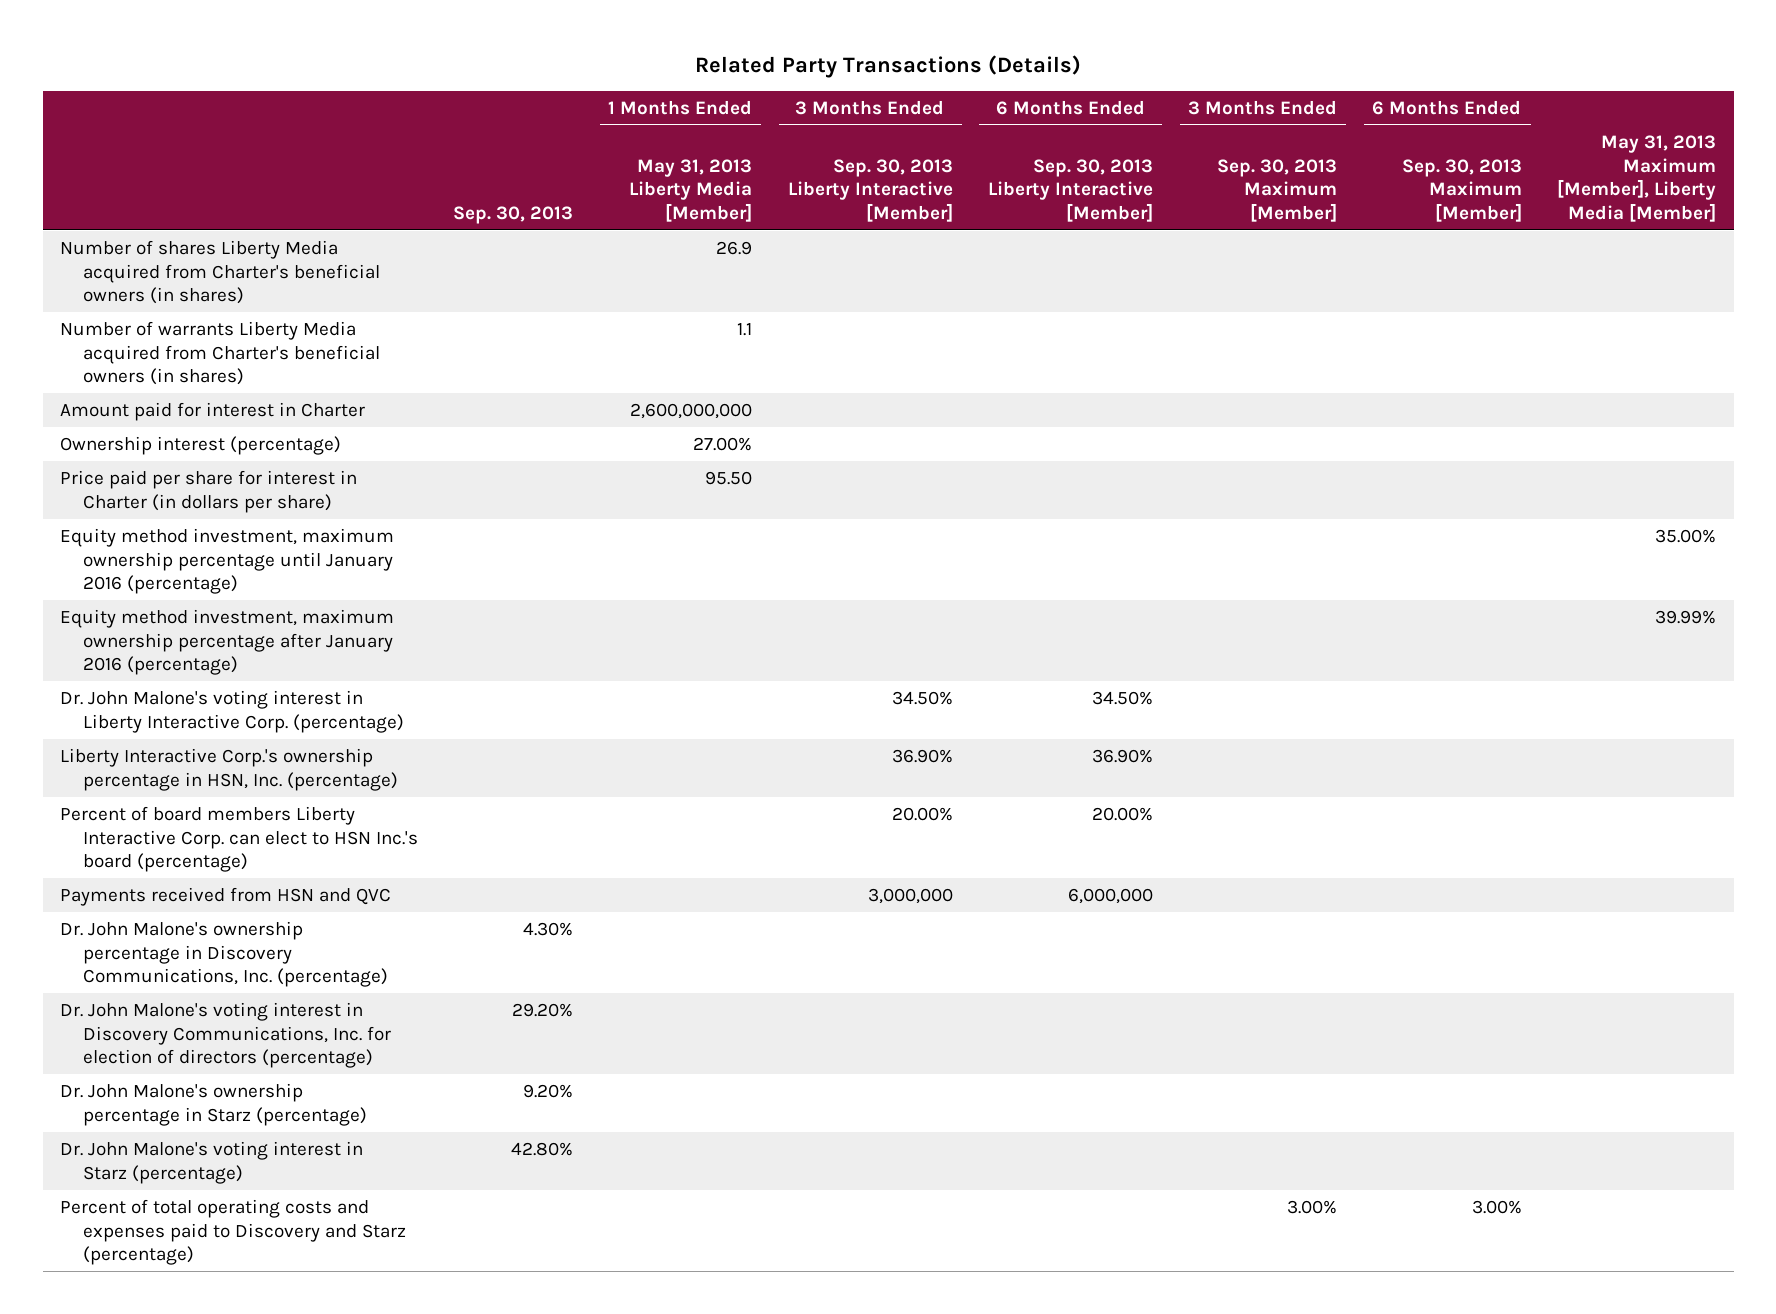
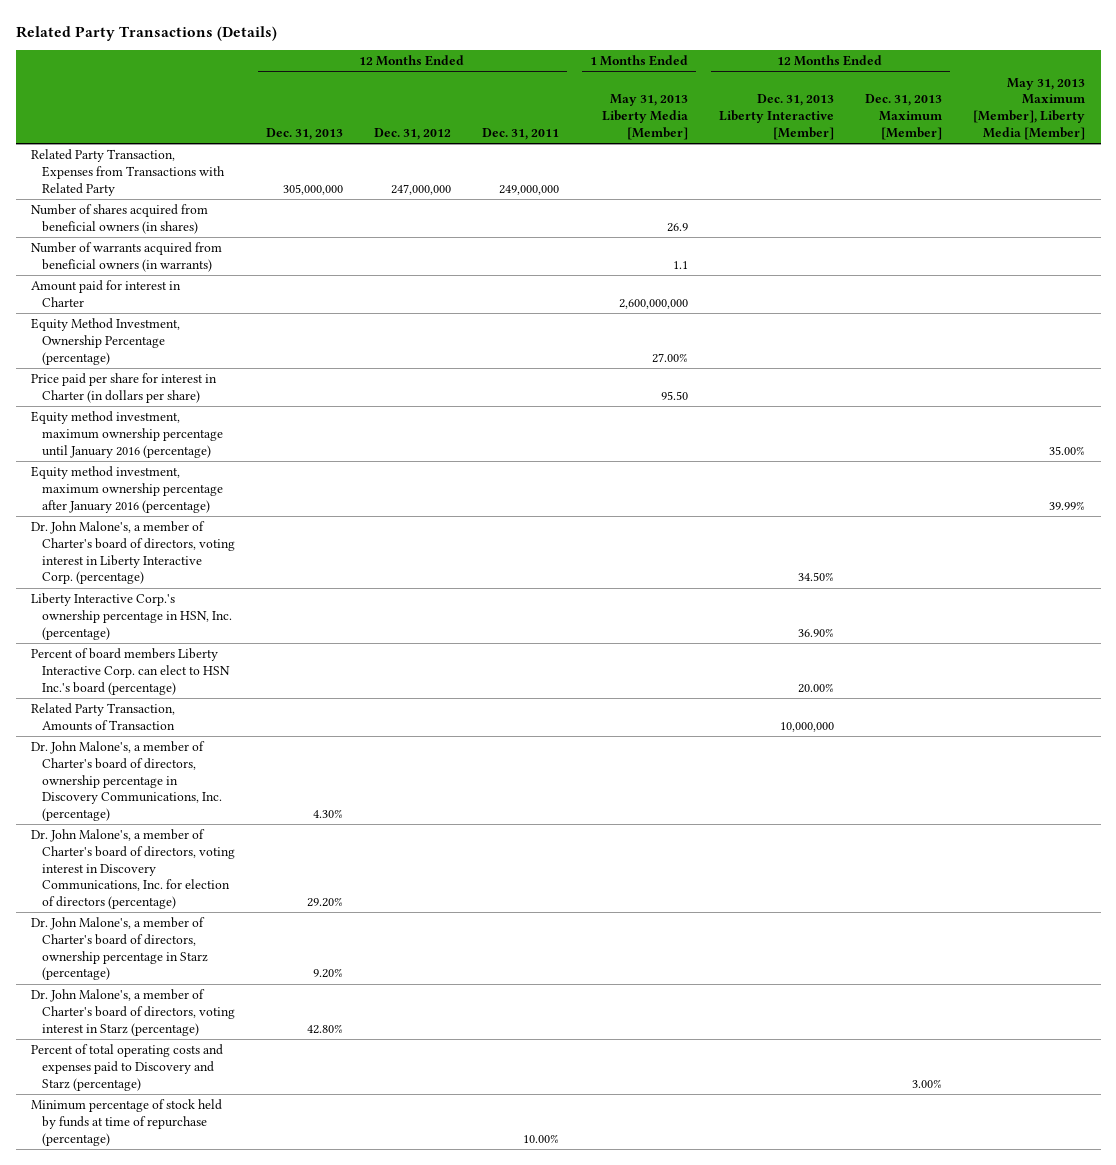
- | Sep. 30, 2013 | 1 Months Ended May 31, 2013 Liberty Media [Member] | 3 Months Ended Sep. 30, 2013 Liberty Interactive [Member] | 6 Months Ended Sep. 30, 2013 Liberty Interactive [Member] | 3 Months Ended Sep. 30, 2013 Maximum [Member] | 6 Months Ended Sep. 30, 2013 Maximum [Member] | May 31, 2013 Maximum [Member], Liberty Media [Member]
+ | 12 Months Ended Dec. 31, 2013 | 12 Months Ended Dec. 31, 2012 | 12 Months Ended Dec. 31, 2011 | 1 Months Ended May 31, 2013 Liberty Media [Member] | 12 Months Ended Dec. 31, 2013 Liberty Interactive [Member] | 12 Months Ended Dec. 31, 2013 Maximum [Member] | May 31, 2013 Maximum [Member], Liberty Media [Member]
- Number of shares Liberty Media acquired from Charter's beneficial owners (in shares) | | 26.9 | | | | |
- Number of warrants Liberty Media acquired from Charter's beneficial owners (in shares) | | 1.1 | | | | |
+ Related Party Transaction, Expenses from Transactions with Related Party | 305,000,000 | 247,000,000 | 249,000,000 | | | |
+ Number of shares acquired from beneficial owners (in shares) | | | | 26.9 | | |
+ Number of warrants acquired from beneficial owners (in warrants) | | | | 1.1 | | |
- Ownership interest (percentage) | | 27.00% | | | | |
+ Equity Method Investment, Ownership Percentage (percentage) | | | | 27.00% | | |
- Dr. John Malone's voting interest in Liberty Interactive Corp. (percentage) | | | 34.50% | 34.50% | | |
+ Dr. John Malone's, a member of Charter's board of directors, voting interest in Liberty Interactive Corp. (percentage) | | | | | 34.50% | |
- Payments received from HSN and QVC | | | 3,000,000 | 6,000,000 | | |
- Dr. John Malone's ownership percentage in Discovery Communications, Inc. (percentage) | 4.30% | | | | | |
- Dr. John Malone's voting interest in Discovery Communications, Inc. for election of directors (percentage) | 29.20% | | | | | |
- Dr. John Malone's ownership percentage in Starz (percentage) | 9.20% | | | | | |
- Dr. John Malone's voting interest in Starz (percentage) | 42.80% | | | | | |
+ Related Party Transaction, Amounts of Transaction | | | | | 10,000,000 | |
+ Dr. John Malone's, a member of Charter's board of directors, ownership percentage in Discovery Communications, Inc. (percentage) | 4.30% | | | | | |
+ Dr. John Malone's, a member of Charter's board of directors, voting interest in Discovery Communications, Inc. for election of directors (percentage) | 29.20% | | | | | |
+ Dr. John Malone's, a member of Charter's board of directors, ownership percentage in Starz (percentage) | 9.20% | | | | | |
+ Dr. John Malone's, a member of Charter's board of directors, voting interest in Starz (percentage) | 42.80% | | | | | |
+ Minimum percentage of stock held by funds at time of repurchase (percentage) | | | 10.00% | | | |

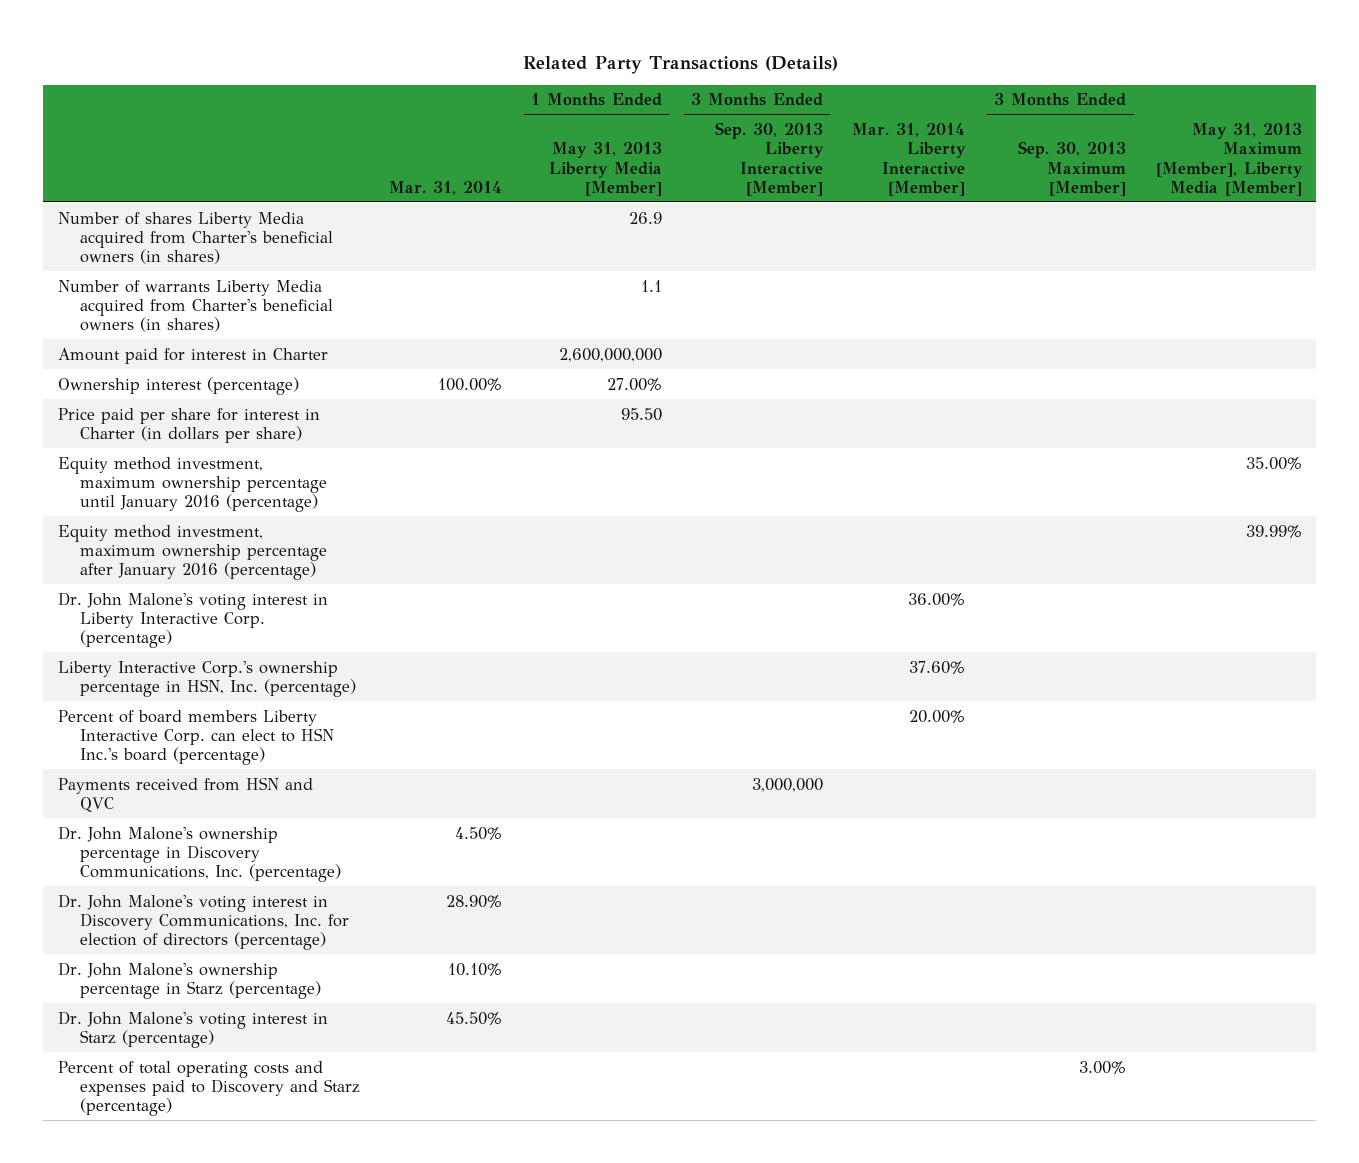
- | 12 Months Ended Dec. 31, 2013 | 12 Months Ended Dec. 31, 2012 | 12 Months Ended Dec. 31, 2011 | 1 Months Ended May 31, 2013 Liberty Media [Member] | 12 Months Ended Dec. 31, 2013 Liberty Interactive [Member] | 12 Months Ended Dec. 31, 2013 Maximum [Member] | May 31, 2013 Maximum [Member], Liberty Media [Member]
+ | Mar. 31, 2014 | 1 Months Ended May 31, 2013 Liberty Media [Member] | 3 Months Ended Sep. 30, 2013 Liberty Interactive [Member] | Mar. 31, 2014 Liberty Interactive [Member] | 3 Months Ended Sep. 30, 2013 Maximum [Member] | May 31, 2013 Maximum [Member], Liberty Media [Member]
- Related Party Transaction, Expenses from Transactions with Related Party | 305,000,000 | 247,000,000 | 249,000,000 | | | |
- Number of shares acquired from beneficial owners (in shares) | | | | 26.9 | | |
- Number of warrants acquired from beneficial owners (in warrants) | | | | 1.1 | | |
+ Number of shares Liberty Media acquired from Charter's beneficial owners (in shares) | | 26.9 | | | |
+ Number of warrants Liberty Media acquired from Charter's beneficial owners (in shares) | | 1.1 | | | |
- Equity Method Investment, Ownership Percentage (percentage) | | | | 27.00% | | |
+ Ownership interest (percentage) | 100.00% | 27.00% | | | |
- Dr. John Malone's, a member of Charter's board of directors, voting interest in Liberty Interactive Corp. (percentage) | | | | | 34.50% | |
+ Dr. John Malone's voting interest in Liberty Interactive Corp. (percentage) | | | | 36.00% | |
- Related Party Transaction, Amounts of Transaction | | | | | 10,000,000 | |
- Dr. John Malone's, a member of Charter's board of directors, ownership percentage in Discovery Communications, Inc. (percentage) | 4.30% | | | | | |
- Dr. John Malone's, a member of Charter's board of directors, voting interest in Discovery Communications, Inc. for election of directors (percentage) | 29.20% | | | | | |
- Dr. John Malone's, a member of Charter's board of directors, ownership percentage in Starz (percentage) | 9.20% | | | | | |
- Dr. John Malone's, a member of Charter's board of directors, voting interest in Starz (percentage) | 42.80% | | | | | |
+ Payments received from HSN and QVC | | | 3,000,000 | | |
+ Dr. John Malone's ownership percentage in Discovery Communications, Inc. (percentage) | 4.50% | | | | |
+ Dr. John Malone's voting interest in Discovery Communications, Inc. for election of directors (percentage) | 28.90% | | | | |
+ Dr. John Malone's ownership percentage in Starz (percentage) | 10.10% | | | | |
+ Dr. John Malone's voting interest in Starz (percentage) | 45.50% | | | | |
- Minimum percentage of stock held by funds at time of repurchase (percentage) | | | 10.00% | | | |

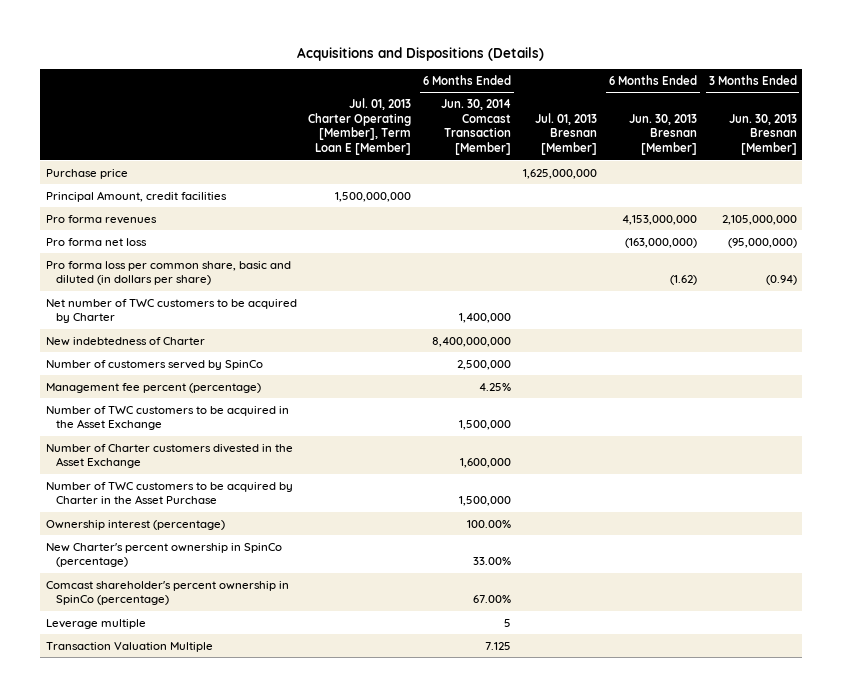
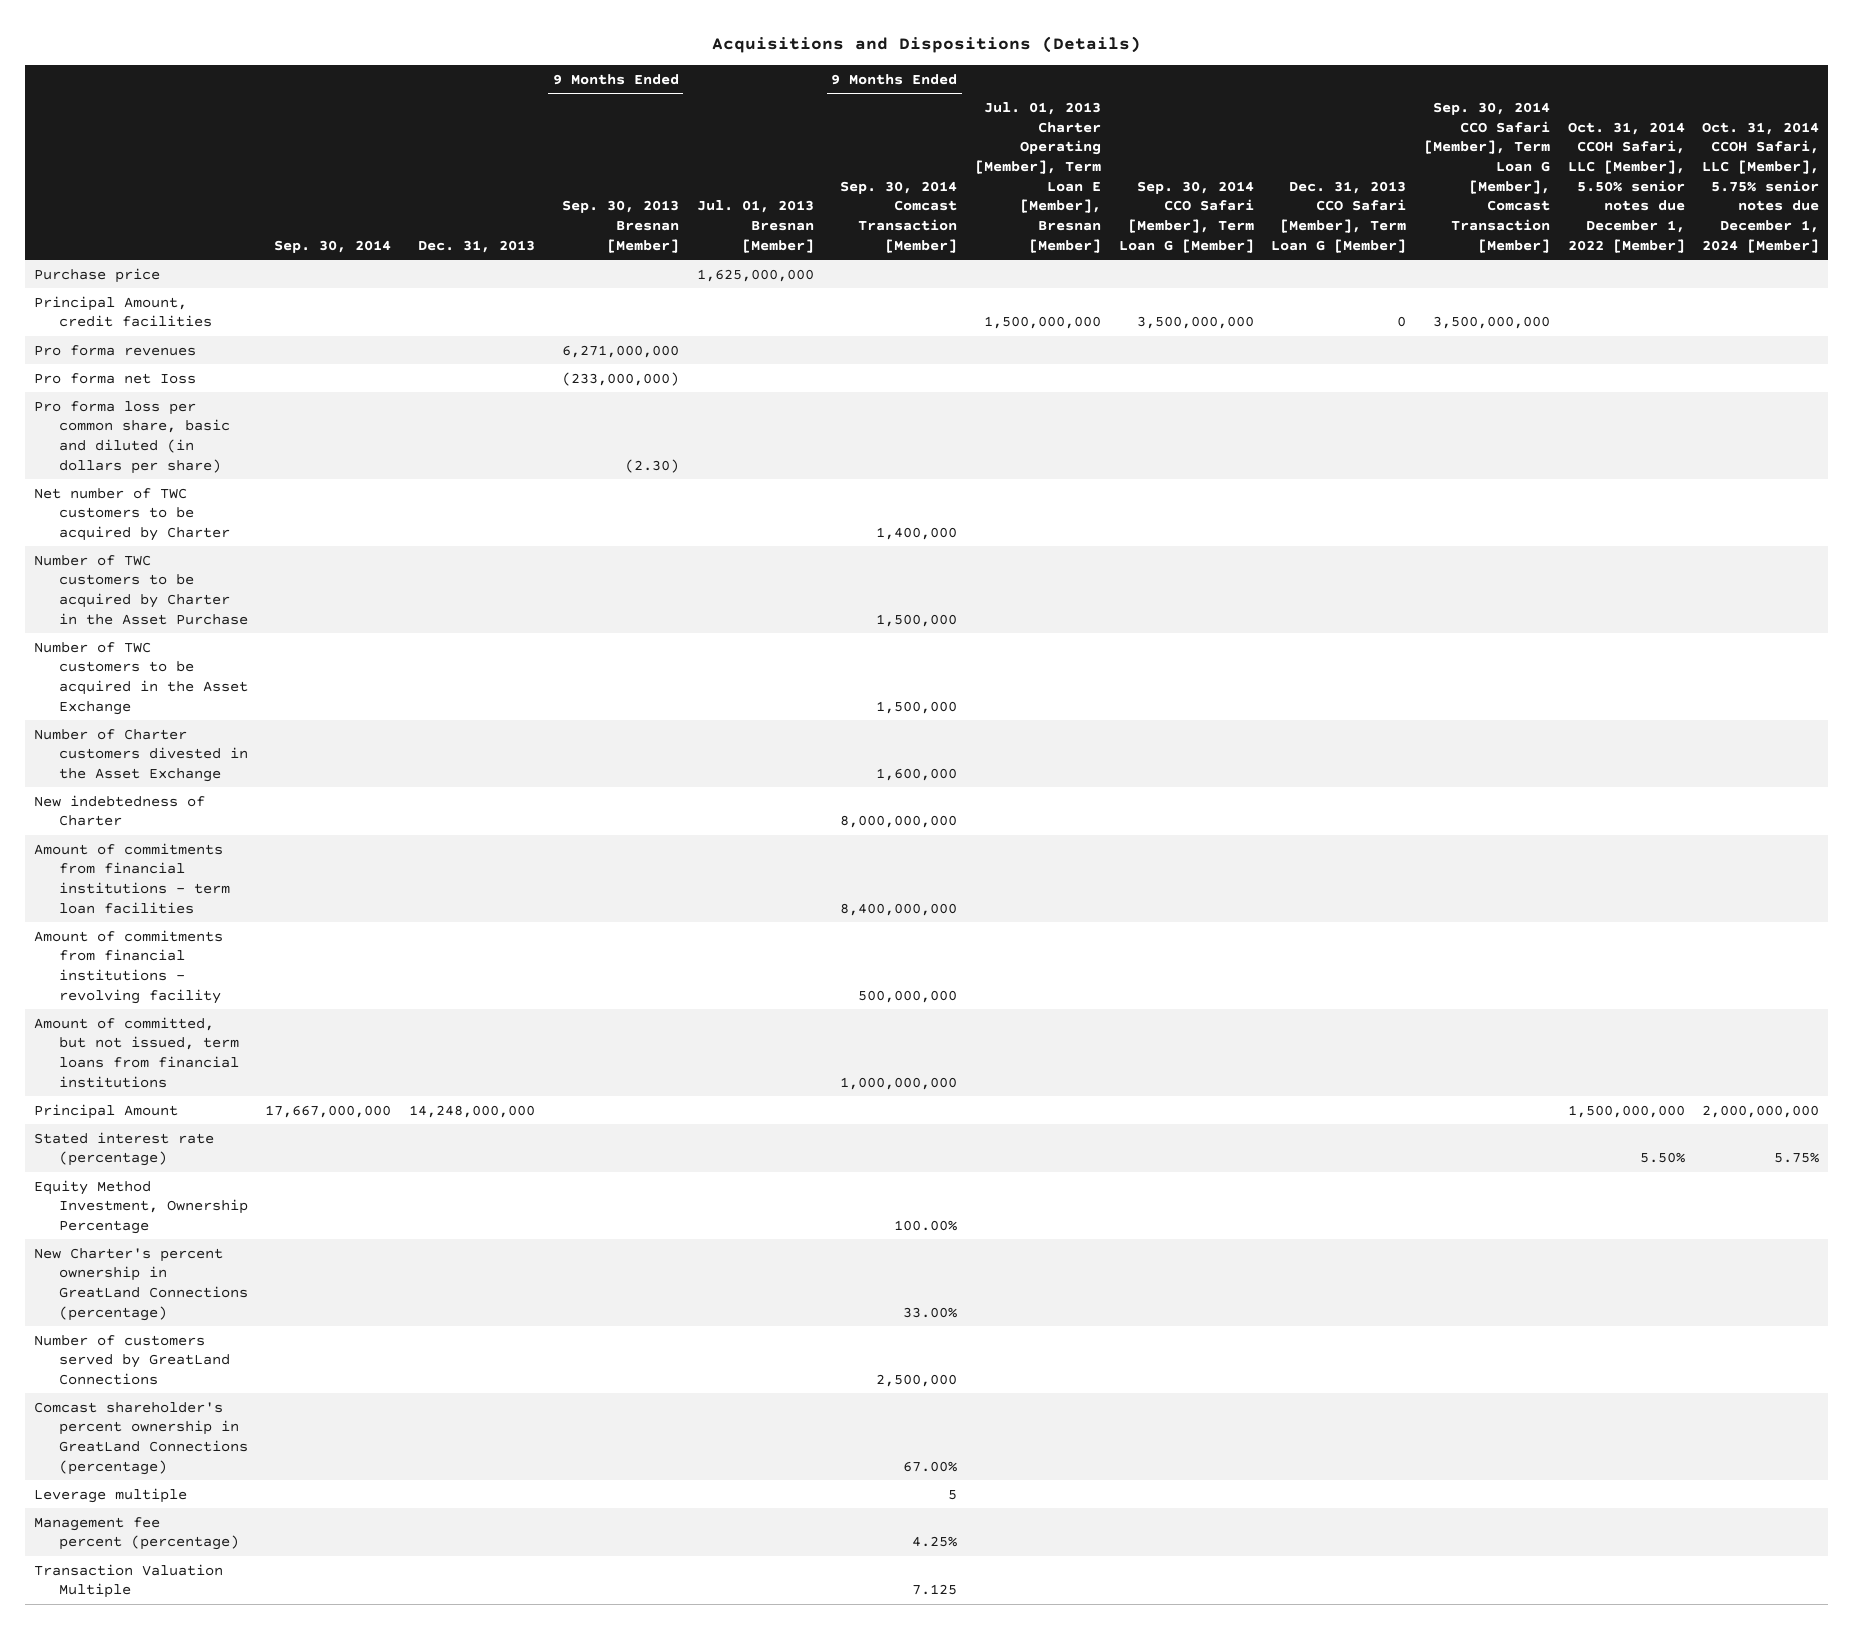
- | Jul. 01, 2013 Charter Operating [Member], Term Loan E [Member] | 6 Months Ended Jun. 30, 2014 Comcast Transaction [Member] | Jul. 01, 2013 Bresnan [Member] | 6 Months Ended Jun. 30, 2013 Bresnan [Member] | 3 Months Ended Jun. 30, 2013 Bresnan [Member]
+ | Sep. 30, 2014 | Dec. 31, 2013 | 9 Months Ended Sep. 30, 2013 Bresnan [Member] | Jul. 01, 2013 Bresnan [Member] | 9 Months Ended Sep. 30, 2014 Comcast Transaction [Member] | Jul. 01, 2013 Charter Operating [Member], Term Loan E [Member], Bresnan [Member] | Sep. 30, 2014 CCO Safari [Member], Term Loan G [Member] | Dec. 31, 2013 CCO Safari [Member], Term Loan G [Member] | Sep. 30, 2014 CCO Safari [Member], Term Loan G [Member], Comcast Transaction [Member] | Oct. 31, 2014 CCOH Safari, LLC [Member], 5.50% senior notes due December 1, 2022 [Member] | Oct. 31, 2014 CCOH Safari, LLC [Member], 5.75% senior notes due December 1, 2024 [Member]
- Number of customers served by SpinCo | | 2,500,000 | | |
moved up: Number of TWC customers to be acquired by Charter in the Asset Purchase | | | | | 1,500,000 | | | | | |
- Ownership interest (percentage) | | 100.00% | | |
- New Charter's percent ownership in SpinCo (percentage) | | 33.00% | | |
- Comcast shareholder's percent ownership in SpinCo (percentage) | | 67.00% | | |
moved down: New indebtedness of Charter | | | | | 8,000,000,000 | | | | | |
+ Amount of commitments from financial institutions - term loan facilities | | | | | 8,400,000,000 | | | | | |
+ Amount of commitments from financial institutions - revolving facility | | | | | 500,000,000 | | | | | |
+ Amount of committed, but not issued, term loans from financial institutions | | | | | 1,000,000,000 | | | | | |
+ Principal Amount | 17,667,000,000 | 14,248,000,000 | | | | | | | | 1,500,000,000 | 2,000,000,000
+ Stated interest rate (percentage) | | | | | | | | | | 5.50% | 5.75%
+ Equity Method Investment, Ownership Percentage | | | | | 100.00% | | | | | |
+ New Charter's percent ownership in GreatLand Connections (percentage) | | | | | 33.00% | | | | | |
+ Number of customers served by GreatLand Connections | | | | | 2,500,000 | | | | | |
+ Comcast shareholder's percent ownership in GreatLand Connections (percentage) | | | | | 67.00% | | | | | |
moved down: Management fee percent (percentage) | | | | | 4.25% | | | | | |

